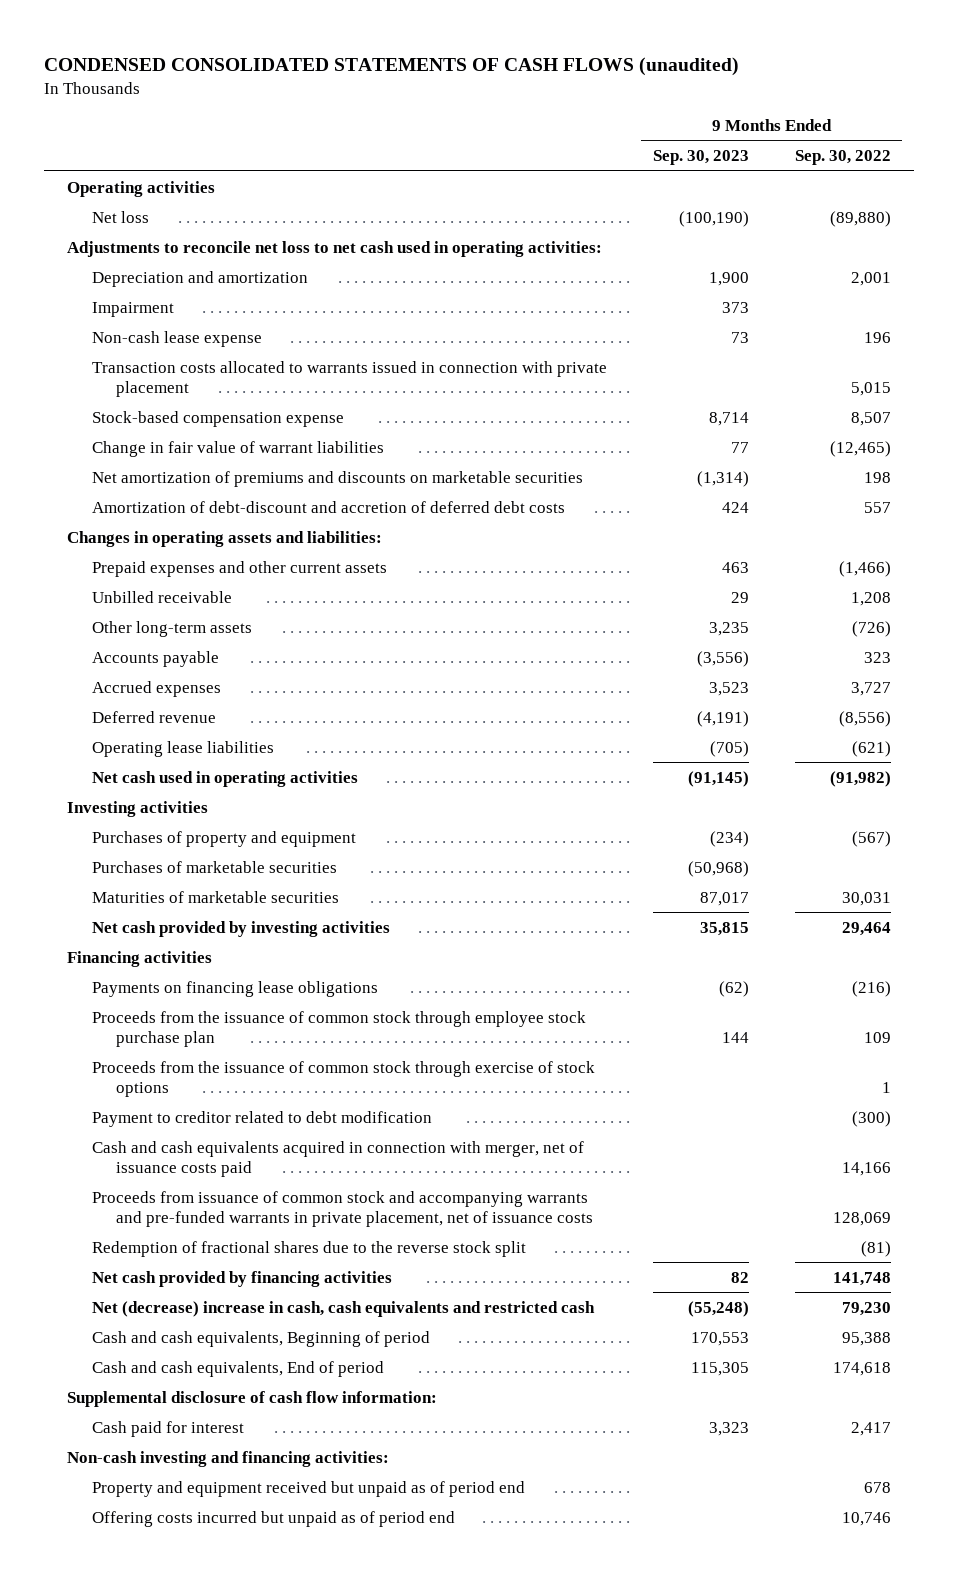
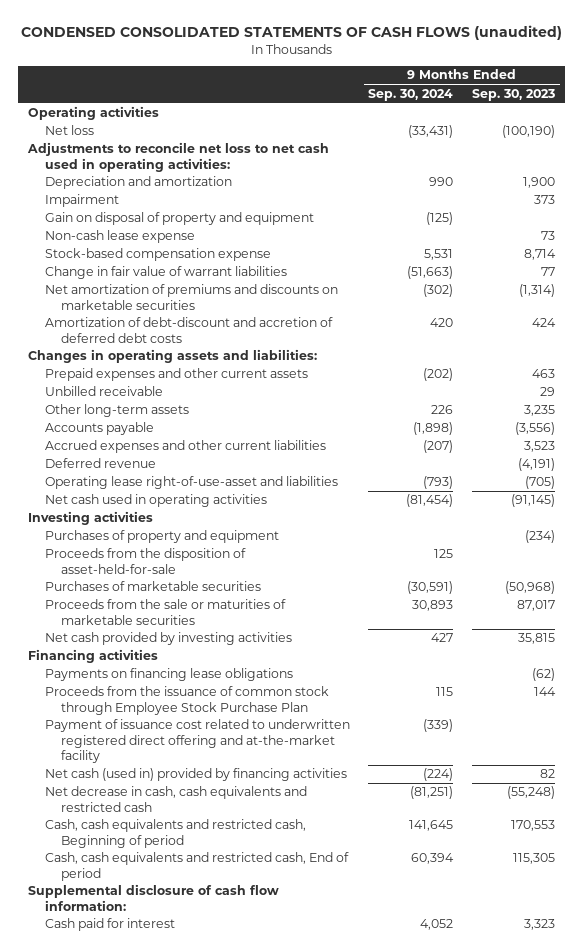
- | 9 Months Ended Sep. 30, 2023 | 9 Months Ended Sep. 30, 2022
+ | 9 Months Ended Sep. 30, 2024 | 9 Months Ended Sep. 30, 2023
+ Gain on disposal of property and equipment | (125) |
- Transaction costs allocated to warrants issued in connection with private placement | | 5,015
- Accrued expenses | 3,523 | 3,727
+ Accrued expenses and other current liabilities | (207) | 3,523
- Operating lease liabilities | (705) | (621)
+ Operating lease right-of-use-asset and liabilities | (793) | (705)
+ Proceeds from the disposition of asset-held-for-sale | 125 |
- Maturities of marketable securities | 87,017 | 30,031
+ Proceeds from the sale or maturities of marketable securities | 30,893 | 87,017
- Proceeds from the issuance of common stock through employee stock purchase plan | 144 | 109
- Proceeds from the issuance of common stock through exercise of stock options | | 1
- Payment to creditor related to debt modification | | (300)
- Cash and cash equivalents acquired in connection with merger, net of issuance costs paid | | 14,166
- Proceeds from issuance of common stock and accompanying warrants and pre-funded warrants in private placement, net of issuance costs | | 128,069
- Redemption of fractional shares due to the reverse stock split | | (81)
- Net cash provided by financing activities | 82 | 141,748
- Net (decrease) increase in cash, cash equivalents and restricted cash | (55,248) | 79,230
- Cash and cash equivalents, Beginning of period | 170,553 | 95,388
- Cash and cash equivalents, End of period | 115,305 | 174,618
+ Proceeds from the issuance of common stock through Employee Stock Purchase Plan | 115 | 144
+ Payment of issuance cost related to underwritten registered direct offering and at-the-market facility | (339) |
+ Net cash (used in) provided by financing activities | (224) | 82
+ Net decrease in cash, cash equivalents and restricted cash | (81,251) | (55,248)
+ Cash, cash equivalents and restricted cash, Beginning of period | 141,645 | 170,553
+ Cash, cash equivalents and restricted cash, End of period | 60,394 | 115,305
- Non-cash investing and financing activities:
- Property and equipment received but unpaid as of period end | | 678
- Offering costs incurred but unpaid as of period end | | 10,746

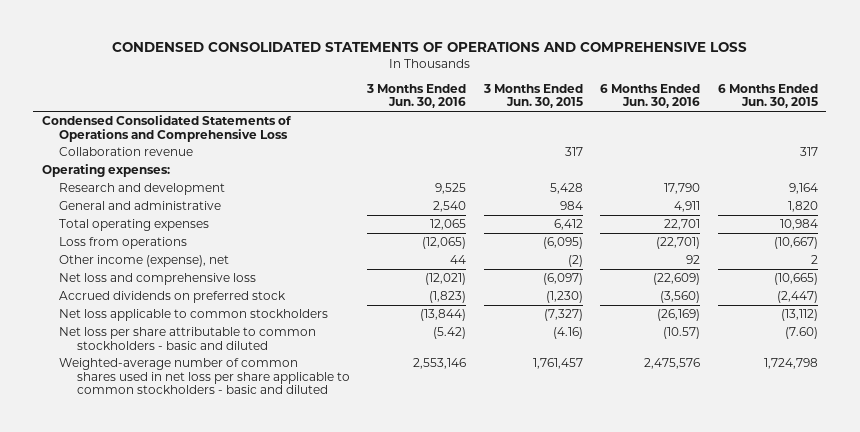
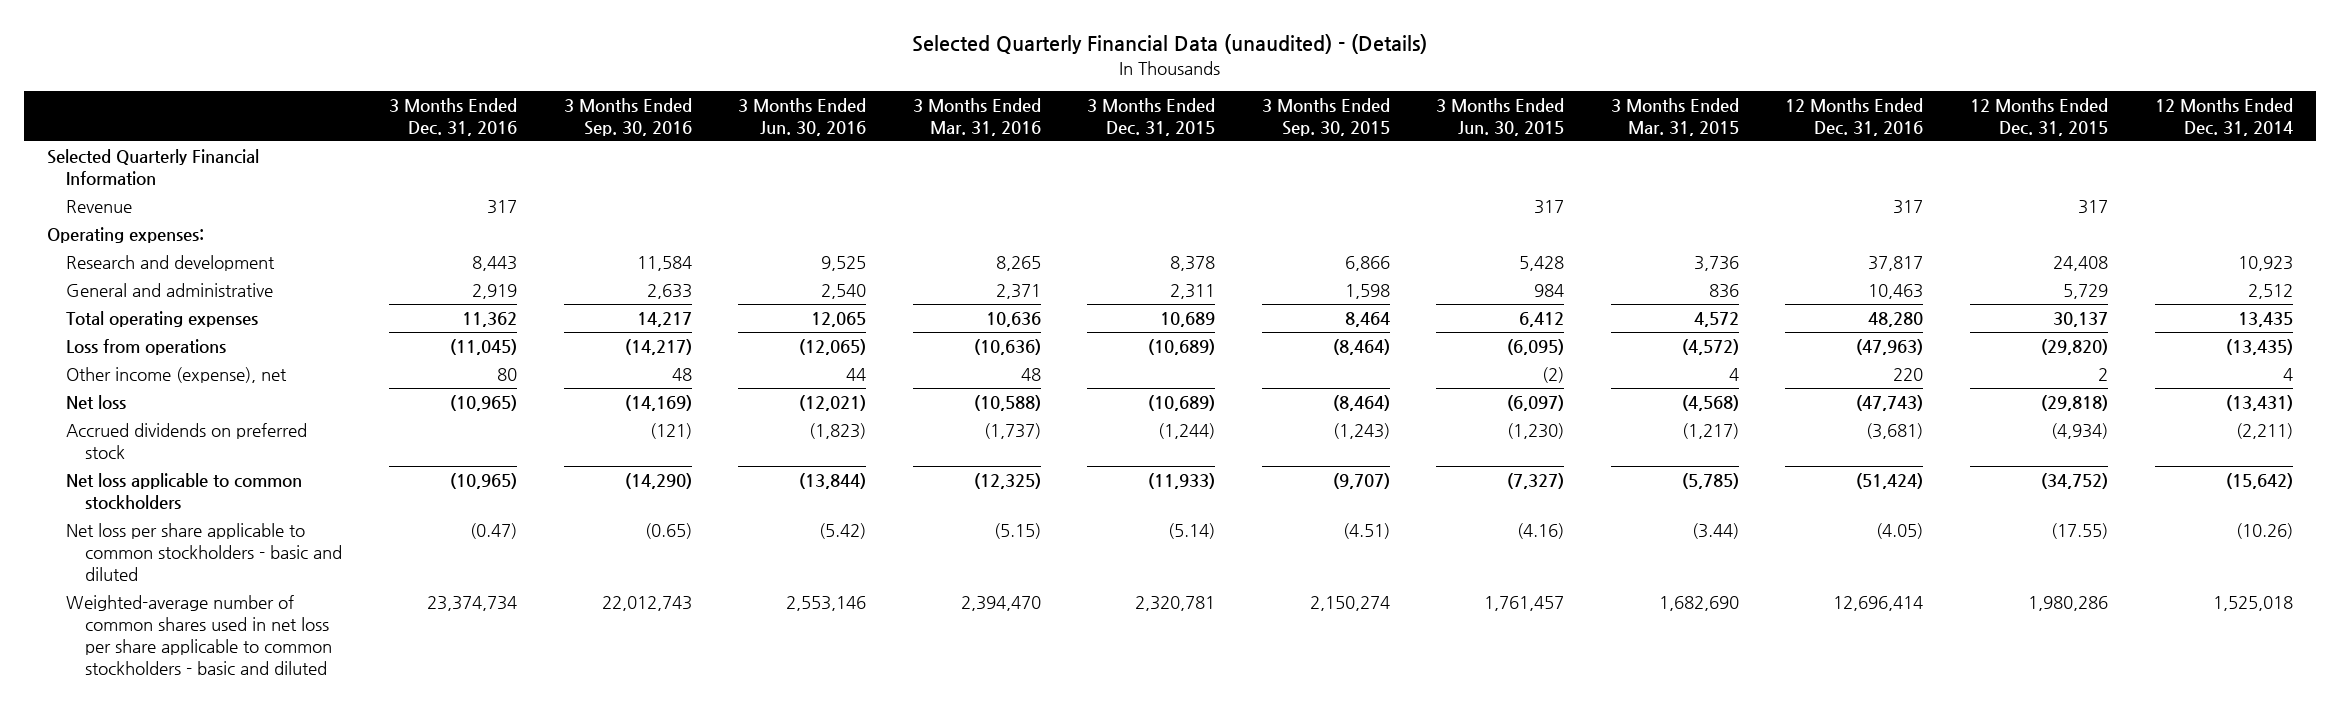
- CONDENSED CONSOLIDATED STATEMENTS OF OPERATIONS AND COMPREHENSIVE LOSS
+ Selected Quarterly Financial Data (unaudited) - (Details)
- | 3 Months Ended Jun. 30, 2016 | 3 Months Ended Jun. 30, 2015 | 6 Months Ended Jun. 30, 2016 | 6 Months Ended Jun. 30, 2015
+ | 3 Months Ended Dec. 31, 2016 | 3 Months Ended Sep. 30, 2016 | 3 Months Ended Jun. 30, 2016 | 3 Months Ended Mar. 31, 2016 | 3 Months Ended Dec. 31, 2015 | 3 Months Ended Sep. 30, 2015 | 3 Months Ended Jun. 30, 2015 | 3 Months Ended Mar. 31, 2015 | 12 Months Ended Dec. 31, 2016 | 12 Months Ended Dec. 31, 2015 | 12 Months Ended Dec. 31, 2014
- Condensed Consolidated Statements of Operations and Comprehensive Loss
- Collaboration revenue | | 317 | | 317
+ Selected Quarterly Financial Information
+ Revenue | 317 | | | | | | 317 | | 317 | 317 |
- Net loss and comprehensive loss | (12,021) | (6,097) | (22,609) | (10,665)
+ Net loss | (10,965) | (14,169) | (12,021) | (10,588) | (10,689) | (8,464) | (6,097) | (4,568) | (47,743) | (29,818) | (13,431)
- Net loss per share attributable to common stockholders - basic and diluted | (5.42) | (4.16) | (10.57) | (7.60)
+ Net loss per share applicable to common stockholders - basic and diluted | (0.47) | (0.65) | (5.42) | (5.15) | (5.14) | (4.51) | (4.16) | (3.44) | (4.05) | (17.55) | (10.26)

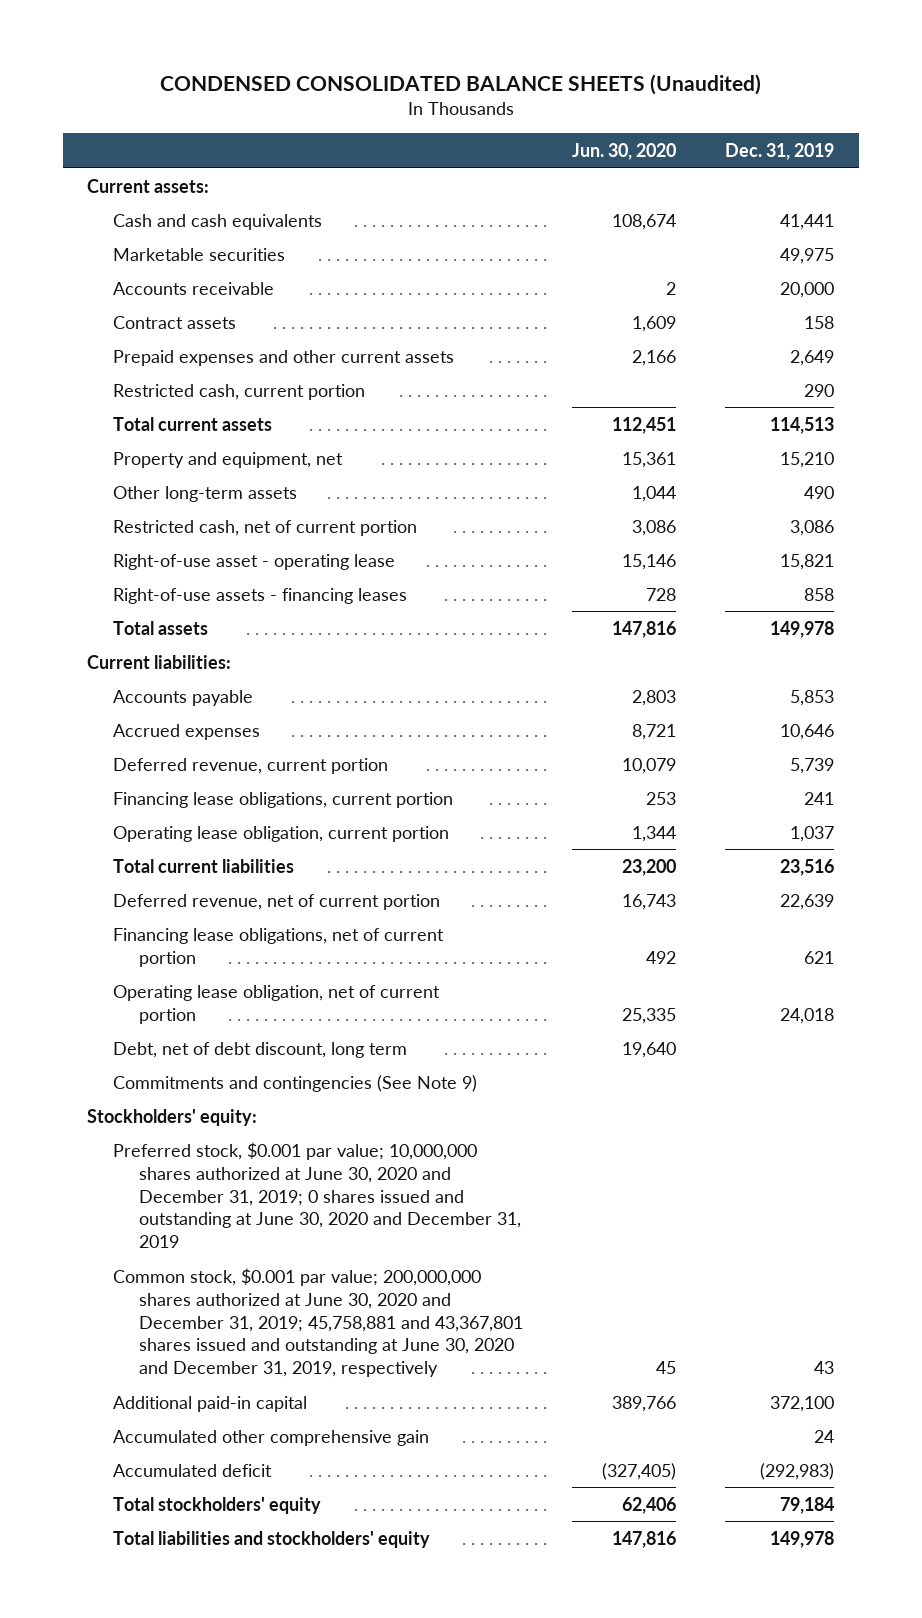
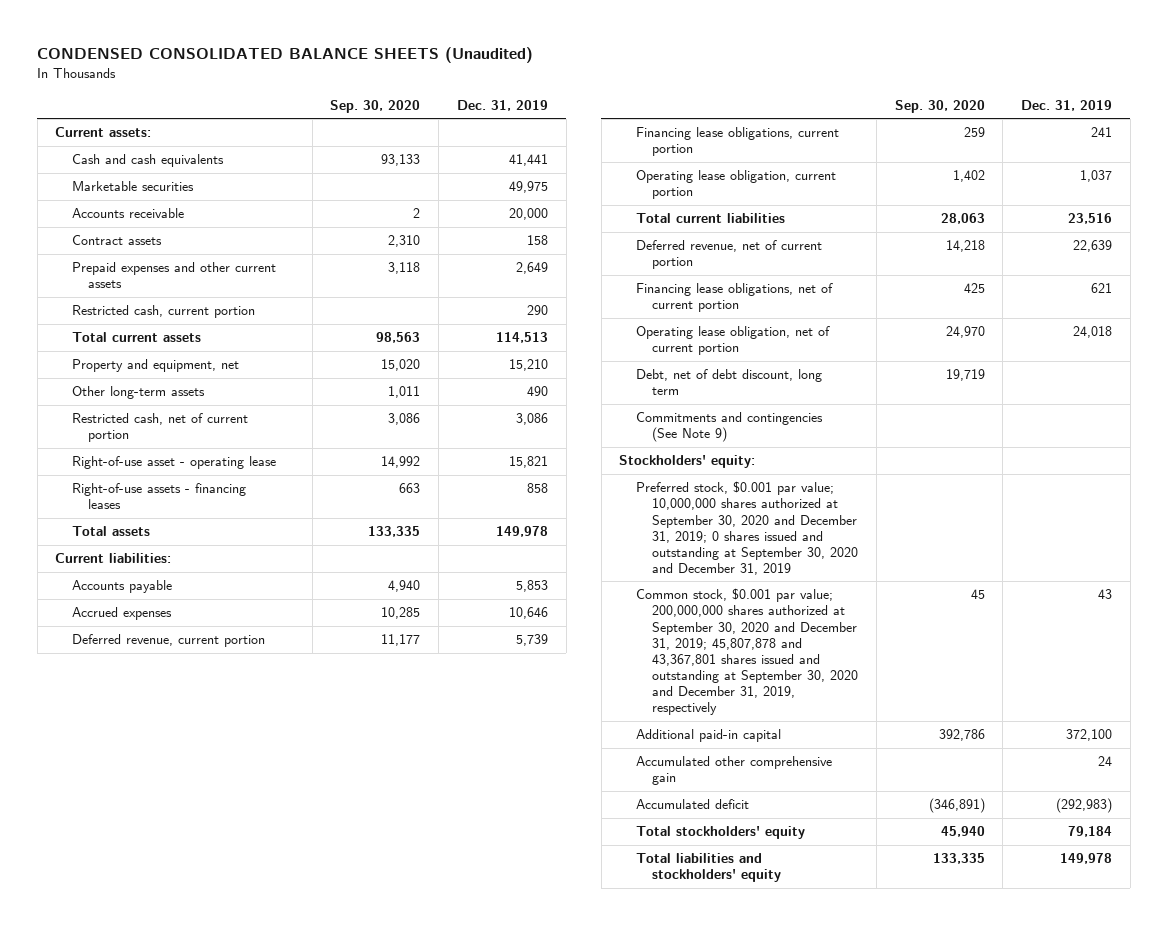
- | Jun. 30, 2020 | Dec. 31, 2019
+ | Sep. 30, 2020 | Dec. 31, 2019
- Preferred stock, $0.001 par value; 10,000,000 shares authorized at June 30, 2020 and December 31, 2019; 0 shares issued and outstanding at June 30, 2020 and December 31, 2019
- Common stock, $0.001 par value; 200,000,000 shares authorized at June 30, 2020 and December 31, 2019; 45,758,881 and 43,367,801 shares issued and outstanding at June 30, 2020 and December 31, 2019, respectively | 45 | 43
+ Preferred stock, $0.001 par value; 10,000,000 shares authorized at September 30, 2020 and December 31, 2019; 0 shares issued and outstanding at September 30, 2020 and December 31, 2019
+ Common stock, $0.001 par value; 200,000,000 shares authorized at September 30, 2020 and December 31, 2019; 45,807,878 and 43,367,801 shares issued and outstanding at September 30, 2020 and December 31, 2019, respectively | 45 | 43

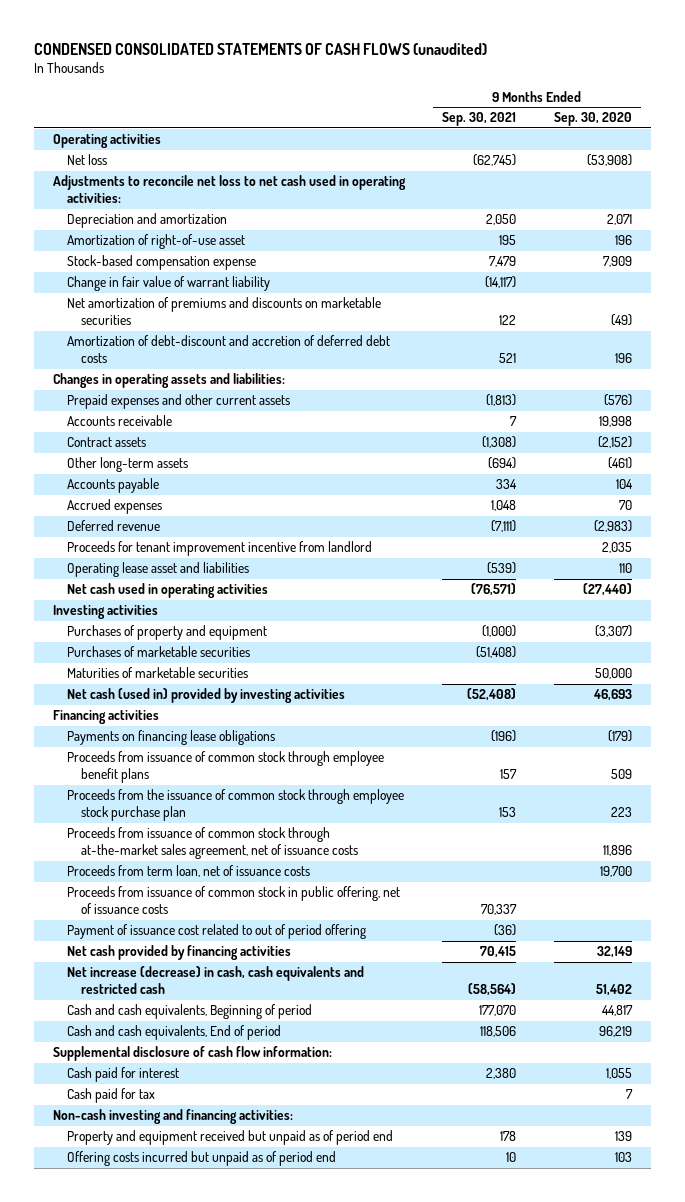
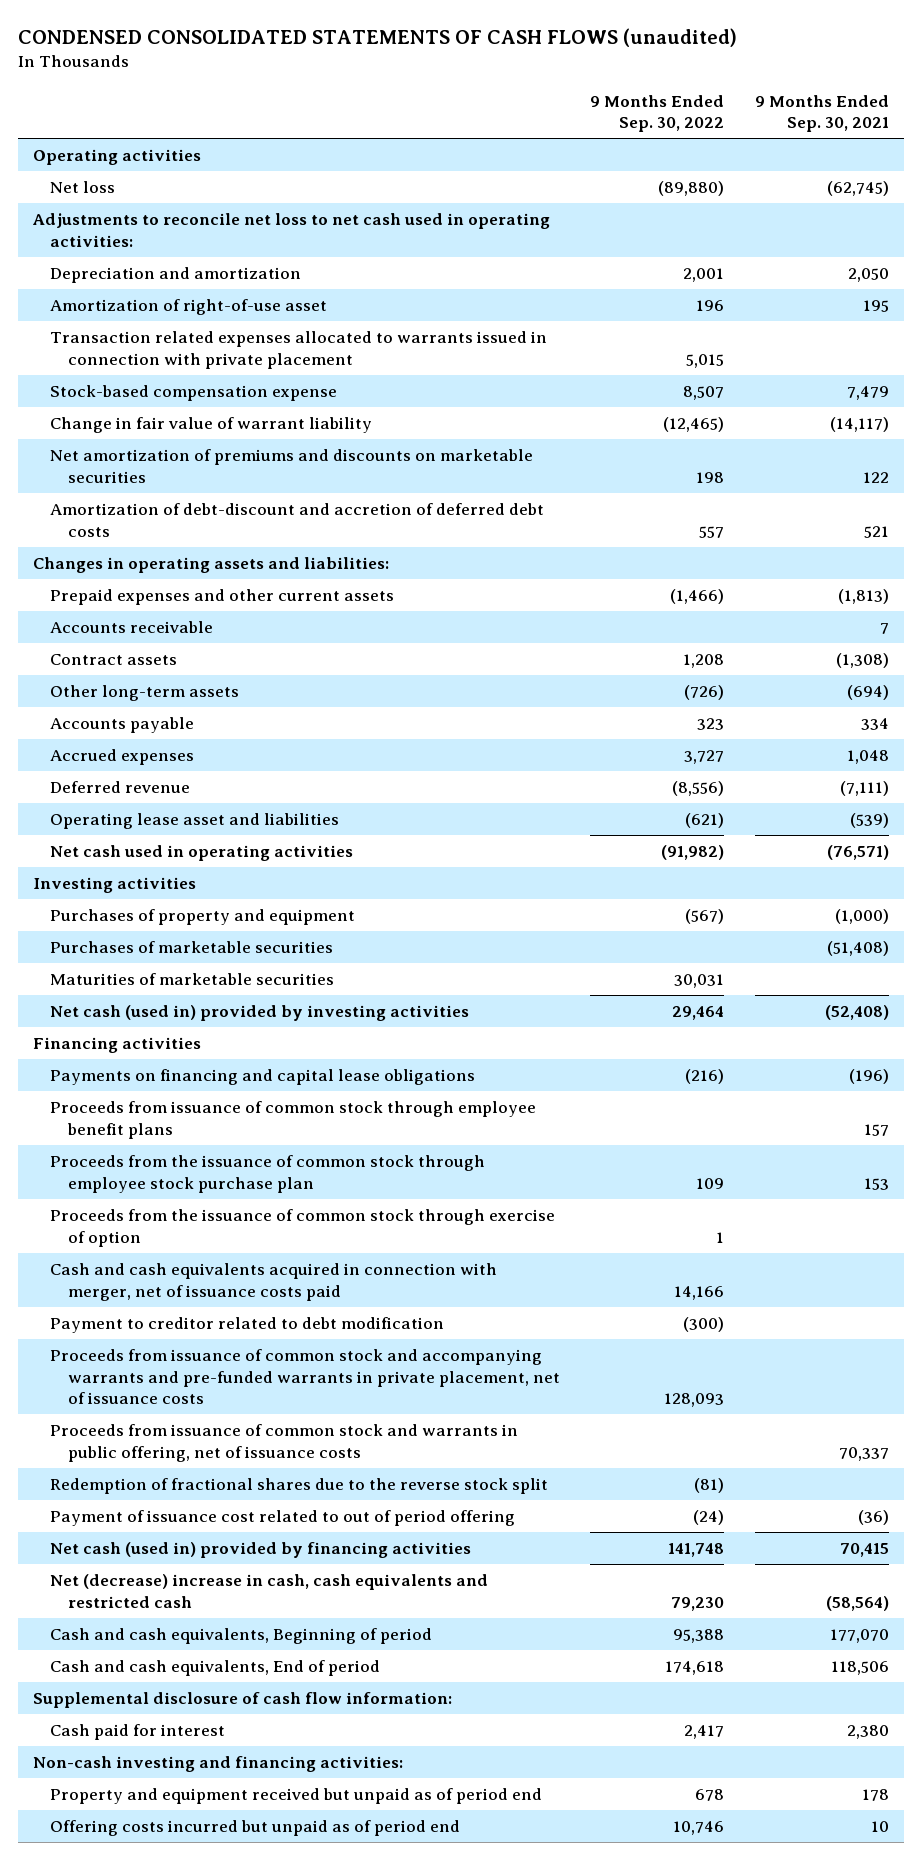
- | 9 Months Ended Sep. 30, 2021 | 9 Months Ended Sep. 30, 2020
+ | 9 Months Ended Sep. 30, 2022 | 9 Months Ended Sep. 30, 2021
+ Transaction related expenses allocated to warrants issued in connection with private placement | 5,015 |
- Proceeds for tenant improvement incentive from landlord | | 2,035
- Payments on financing lease obligations | (196) | (179)
+ Payments on financing and capital lease obligations | (216) | (196)
- Proceeds from issuance of common stock through at-the-market sales agreement, net of issuance costs | | 11,896
- Proceeds from term loan, net of issuance costs | | 19,700
- Proceeds from issuance of common stock in public offering, net of issuance costs | 70,337 |
+ Proceeds from the issuance of common stock through exercise of option | 1 |
+ Cash and cash equivalents acquired in connection with merger, net of issuance costs paid | 14,166 |
+ Payment to creditor related to debt modification | (300) |
+ Proceeds from issuance of common stock and accompanying warrants and pre-funded warrants in private placement, net of issuance costs | 128,093 |
+ Proceeds from issuance of common stock and warrants in public offering, net of issuance costs | | 70,337
+ Redemption of fractional shares due to the reverse stock split | (81) |
- Net cash provided by financing activities | 70,415 | 32,149
- Net increase (decrease) in cash, cash equivalents and restricted cash | (58,564) | 51,402
+ Net cash (used in) provided by financing activities | 141,748 | 70,415
+ Net (decrease) increase in cash, cash equivalents and restricted cash | 79,230 | (58,564)
- Cash paid for tax | | 7

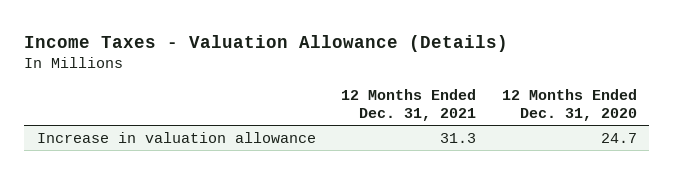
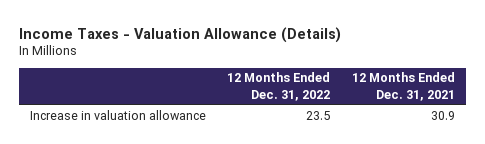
- | 12 Months Ended Dec. 31, 2021 | 12 Months Ended Dec. 31, 2020
+ | 12 Months Ended Dec. 31, 2022 | 12 Months Ended Dec. 31, 2021
- Increase in valuation allowance | 31.3 | 24.7
+ Increase in valuation allowance | 23.5 | 30.9

